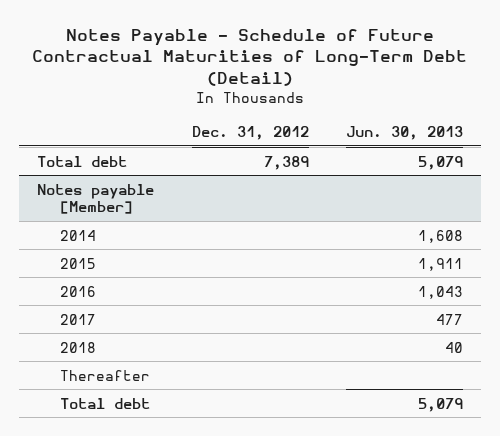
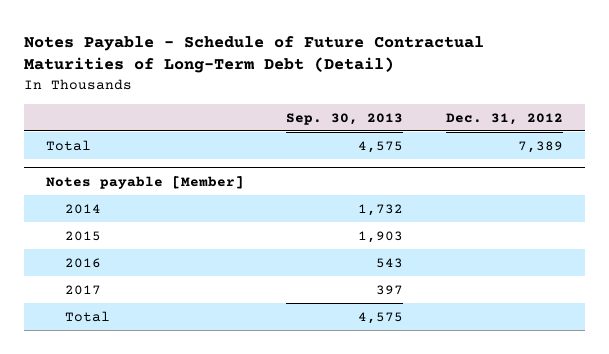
- | Dec. 31, 2012 | Jun. 30, 2013
+ | Sep. 30, 2013 | Dec. 31, 2012
- Total debt | 7,389 | 5,079
+ Total | 4,575 | 7,389
@ Notes payable [Member]
- 2018 | | 40
- Thereafter
- Total debt | | 5,079
+ Total | 4,575 |

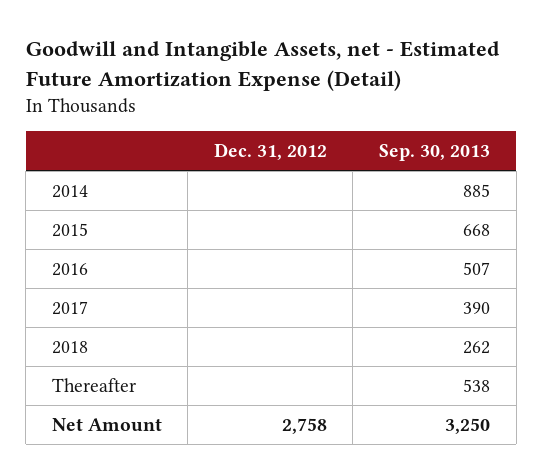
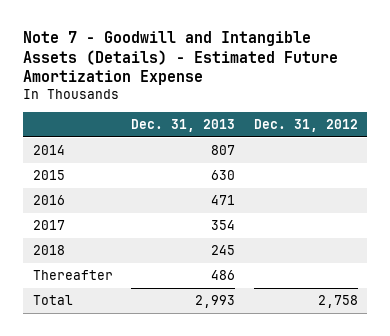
- Goodwill and Intangible Assets, net - Estimated Future Amortization Expense (Detail)
+ Note 7 - Goodwill and Intangible Assets (Details) - Estimated Future Amortization Expense
- | Dec. 31, 2012 | Sep. 30, 2013
+ | Dec. 31, 2013 | Dec. 31, 2012
- Net Amount | 2,758 | 3,250
+ Total | 2,993 | 2,758

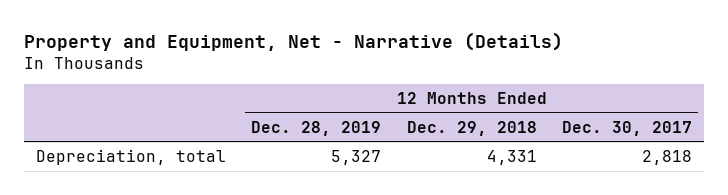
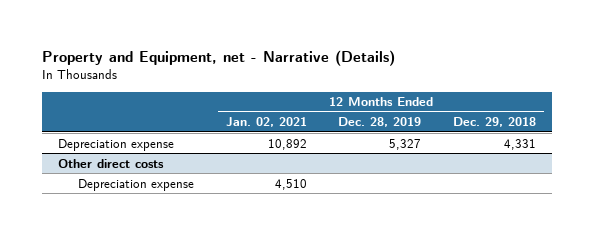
- Property and Equipment, Net - Narrative (Details)
+ Property and Equipment, net - Narrative (Details)
- | 12 Months Ended Dec. 28, 2019 | 12 Months Ended Dec. 29, 2018 | 12 Months Ended Dec. 30, 2017
+ | 12 Months Ended Jan. 02, 2021 | 12 Months Ended Dec. 28, 2019 | 12 Months Ended Dec. 29, 2018
- Depreciation, total | 5,327 | 4,331 | 2,818
+ Depreciation expense | 10,892 | 5,327 | 4,331
+ Other direct costs
+ Depreciation expense | 4,510 | |

